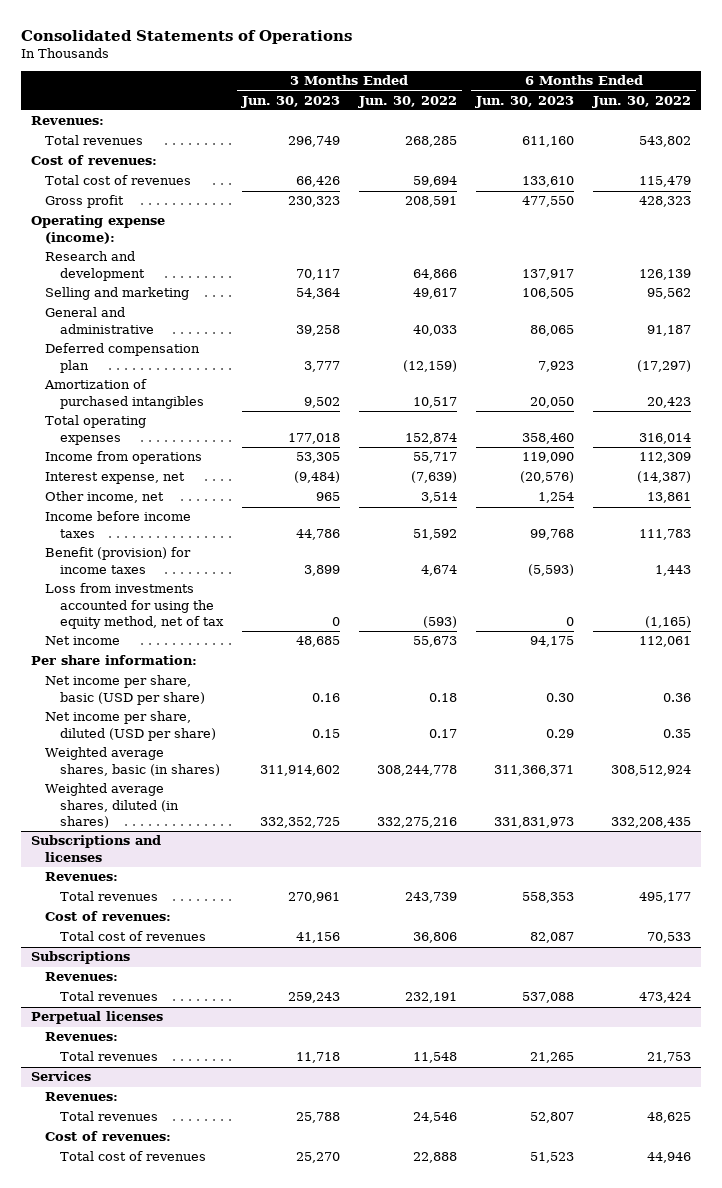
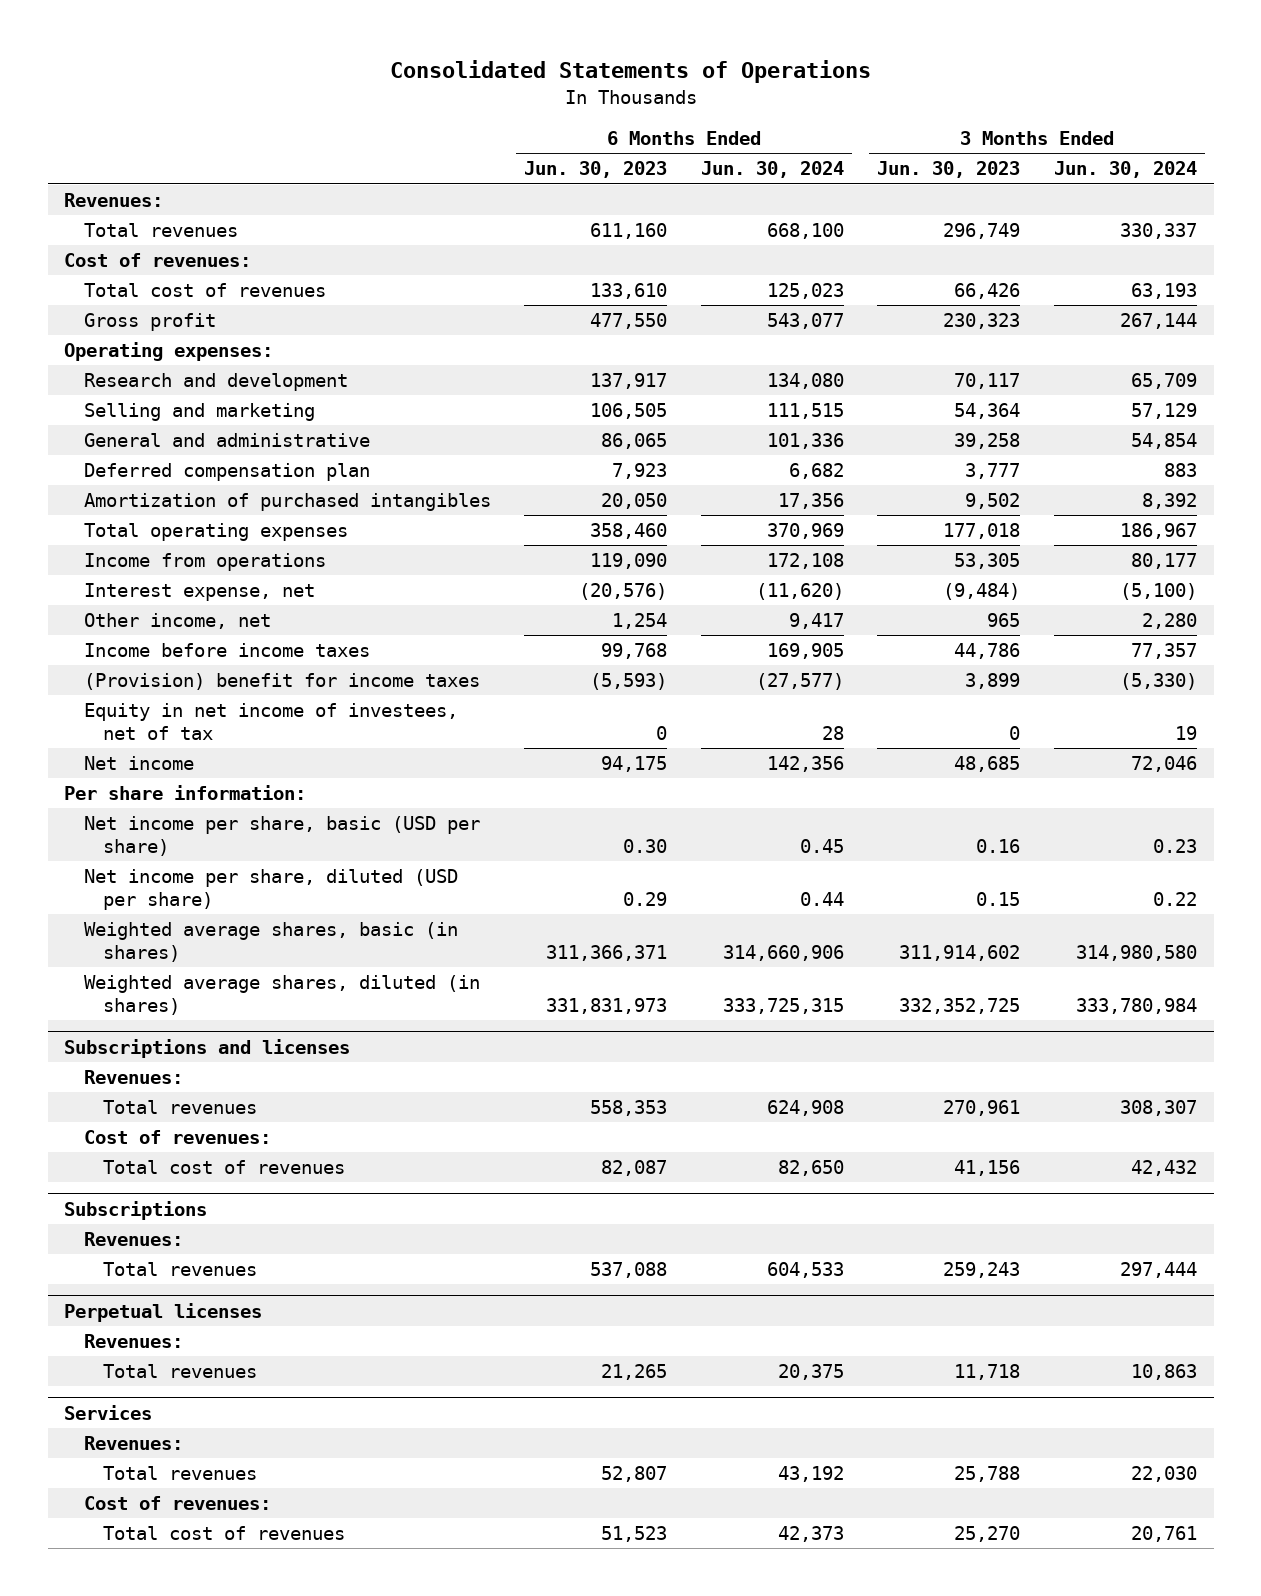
- | 3 Months Ended Jun. 30, 2023 | 3 Months Ended Jun. 30, 2022 | 6 Months Ended Jun. 30, 2023 | 6 Months Ended Jun. 30, 2022
+ | 6 Months Ended Jun. 30, 2023 | 6 Months Ended Jun. 30, 2024 | 3 Months Ended Jun. 30, 2023 | 3 Months Ended Jun. 30, 2024
- Operating expense (income):
+ Operating expenses:
- Benefit (provision) for income taxes | 3,899 | 4,674 | (5,593) | 1,443
- Loss from investments accounted for using the equity method, net of tax | 0 | (593) | 0 | (1,165)
+ (Provision) benefit for income taxes | (5,593) | (27,577) | 3,899 | (5,330)
+ Equity in net income of investees, net of tax | 0 | 28 | 0 | 19

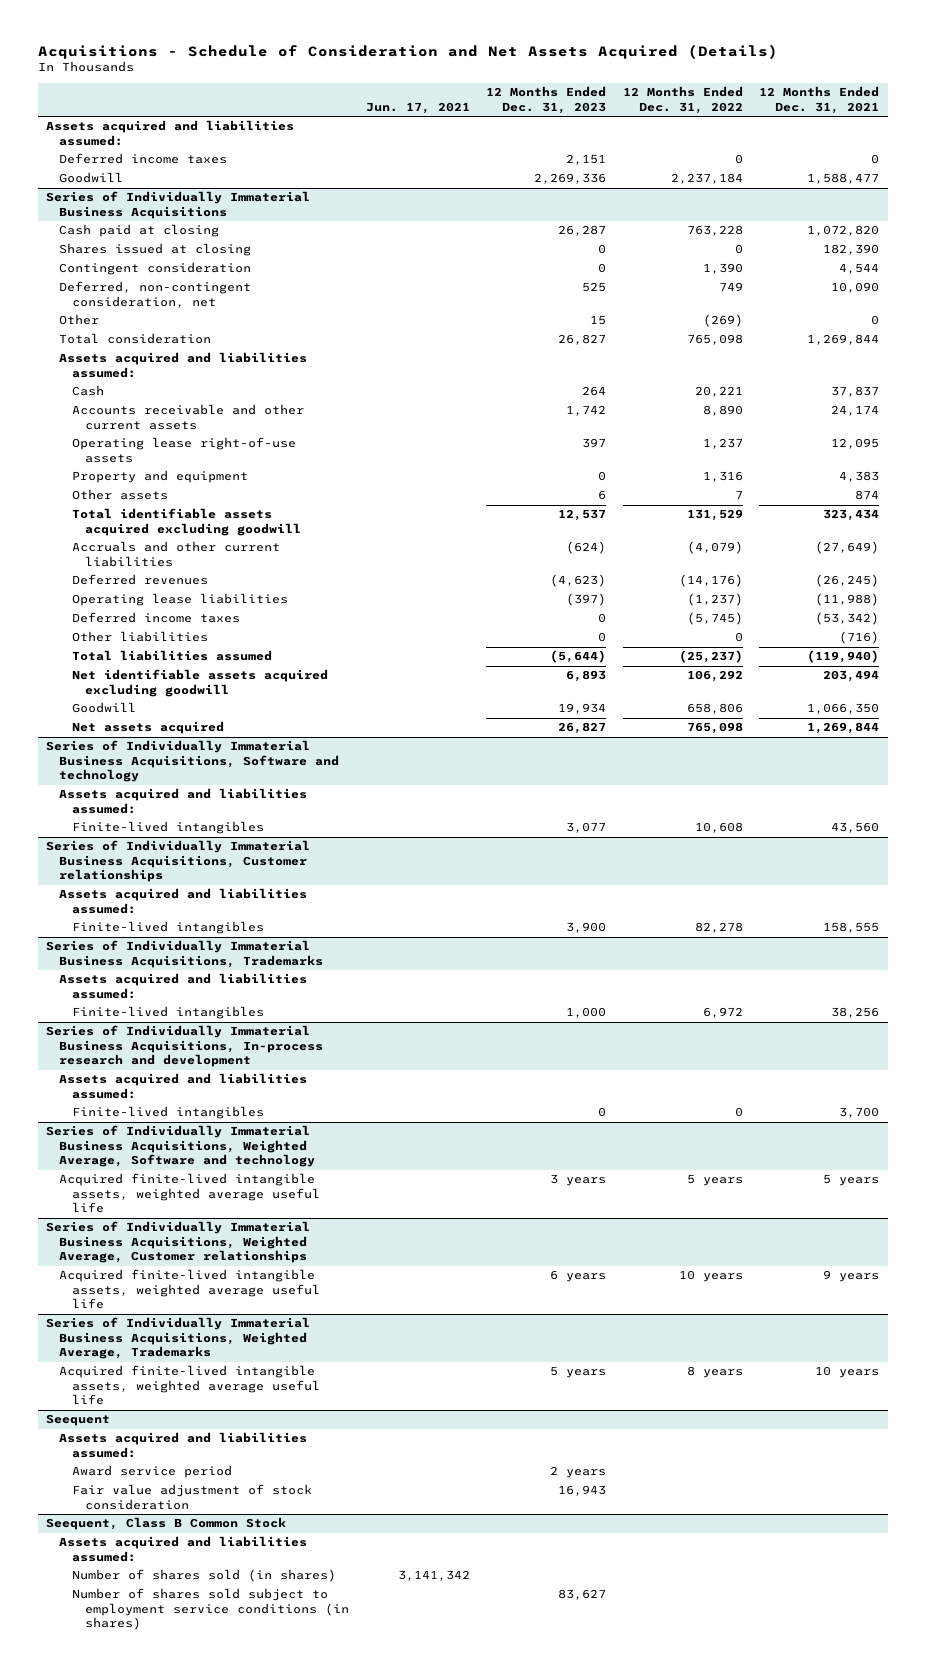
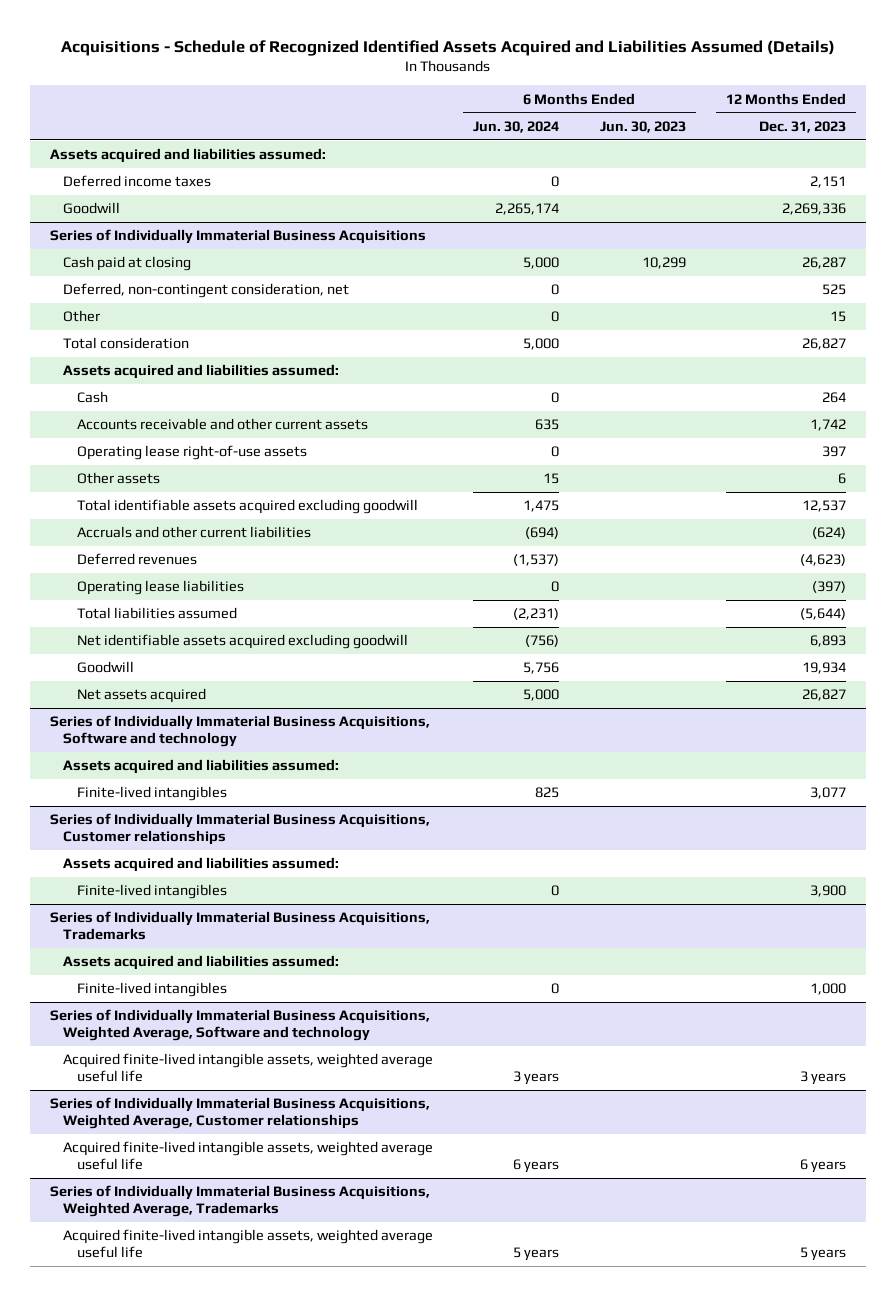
- Acquisitions - Schedule of Consideration and Net Assets Acquired (Details)
+ Acquisitions - Schedule of Recognized Identified Assets Acquired and Liabilities Assumed (Details)
- | Jun. 17, 2021 | 12 Months Ended Dec. 31, 2023 | 12 Months Ended Dec. 31, 2022 | 12 Months Ended Dec. 31, 2021
+ | 6 Months Ended Jun. 30, 2024 | 6 Months Ended Jun. 30, 2023 | 12 Months Ended Dec. 31, 2023
@ Series of Individually Immaterial Business Acquisitions
- Shares issued at closing | | 0 | 0 | 182,390
- Contingent consideration | | 0 | 1,390 | 4,544
- Property and equipment | | 0 | 1,316 | 4,383
- Deferred income taxes | | 0 | (5,745) | (53,342)
- Other liabilities | | 0 | 0 | (716)
- Series of Individually Immaterial Business Acquisitions, In-process research and development
- Assets acquired and liabilities assumed:
- Finite-lived intangibles | | 0 | 0 | 3,700
- Seequent
- Assets acquired and liabilities assumed:
- Award service period | | 2 years | |
- Fair value adjustment of stock consideration | | 16,943 | |
- Seequent, Class B Common Stock
- Assets acquired and liabilities assumed:
- Number of shares sold (in shares) | 3,141,342 | | |
- Number of shares sold subject to employment service conditions (in shares) | | 83,627 | |

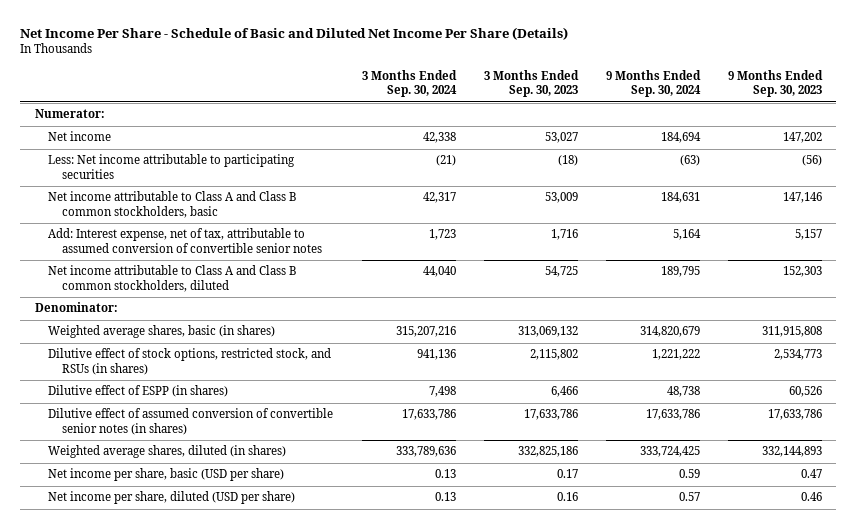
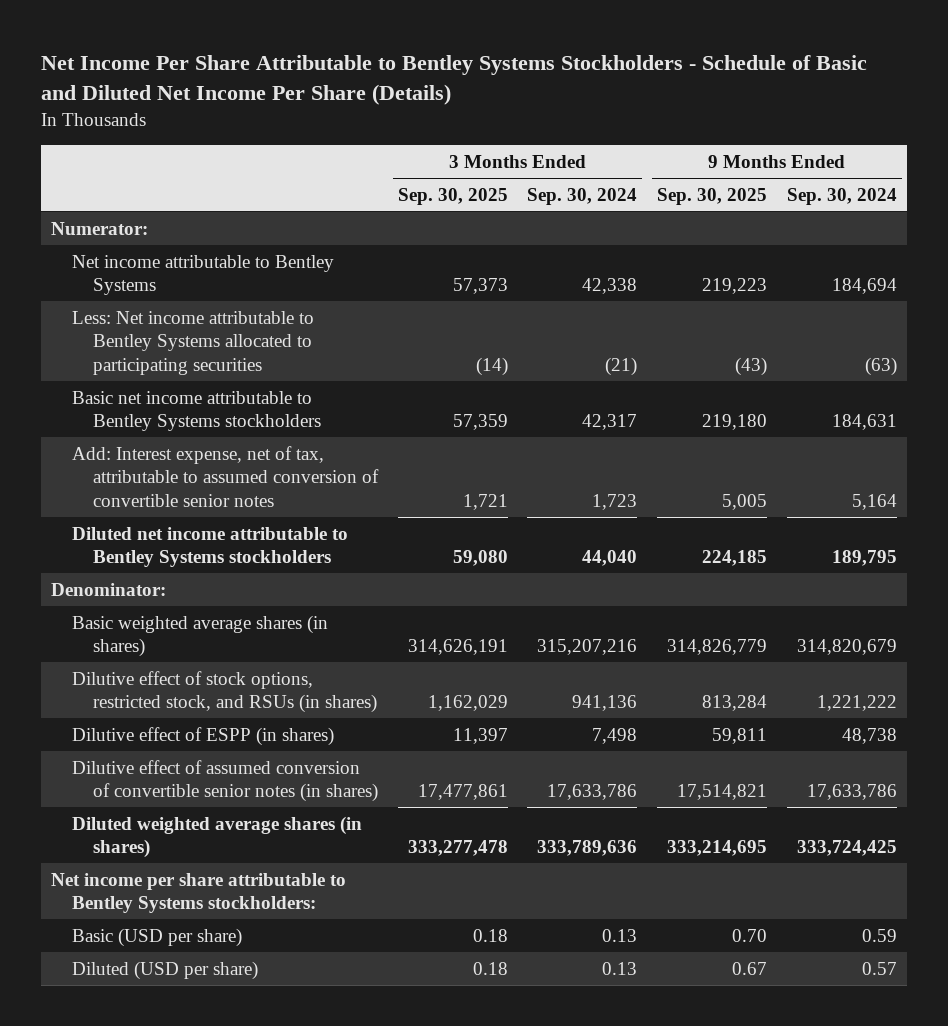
- Net Income Per Share - Schedule of Basic and Diluted Net Income Per Share (Details)
+ Net Income Per Share Attributable to Bentley Systems Stockholders - Schedule of Basic and Diluted Net Income Per Share (Details)
- | 3 Months Ended Sep. 30, 2024 | 3 Months Ended Sep. 30, 2023 | 9 Months Ended Sep. 30, 2024 | 9 Months Ended Sep. 30, 2023
+ | 3 Months Ended Sep. 30, 2025 | 3 Months Ended Sep. 30, 2024 | 9 Months Ended Sep. 30, 2025 | 9 Months Ended Sep. 30, 2024
- Net income | 42,338 | 53,027 | 184,694 | 147,202
- Less: Net income attributable to participating securities | (21) | (18) | (63) | (56)
- Net income attributable to Class A and Class B common stockholders, basic | 42,317 | 53,009 | 184,631 | 147,146
+ Net income attributable to Bentley Systems | 57,373 | 42,338 | 219,223 | 184,694
+ Less: Net income attributable to Bentley Systems allocated to participating securities | (14) | (21) | (43) | (63)
+ Basic net income attributable to Bentley Systems stockholders | 57,359 | 42,317 | 219,180 | 184,631
- Net income attributable to Class A and Class B common stockholders, diluted | 44,040 | 54,725 | 189,795 | 152,303
+ Diluted net income attributable to Bentley Systems stockholders | 59,080 | 44,040 | 224,185 | 189,795
- Weighted average shares, basic (in shares) | 315,207,216 | 313,069,132 | 314,820,679 | 311,915,808
+ Basic weighted average shares (in shares) | 314,626,191 | 315,207,216 | 314,826,779 | 314,820,679
- Weighted average shares, diluted (in shares) | 333,789,636 | 332,825,186 | 333,724,425 | 332,144,893
- Net income per share, basic (USD per share) | 0.13 | 0.17 | 0.59 | 0.47
- Net income per share, diluted (USD per share) | 0.13 | 0.16 | 0.57 | 0.46
+ Diluted weighted average shares (in shares) | 333,277,478 | 333,789,636 | 333,214,695 | 333,724,425
+ Net income per share attributable to Bentley Systems stockholders:
+ Basic (USD per share) | 0.18 | 0.13 | 0.70 | 0.59
+ Diluted (USD per share) | 0.18 | 0.13 | 0.67 | 0.57

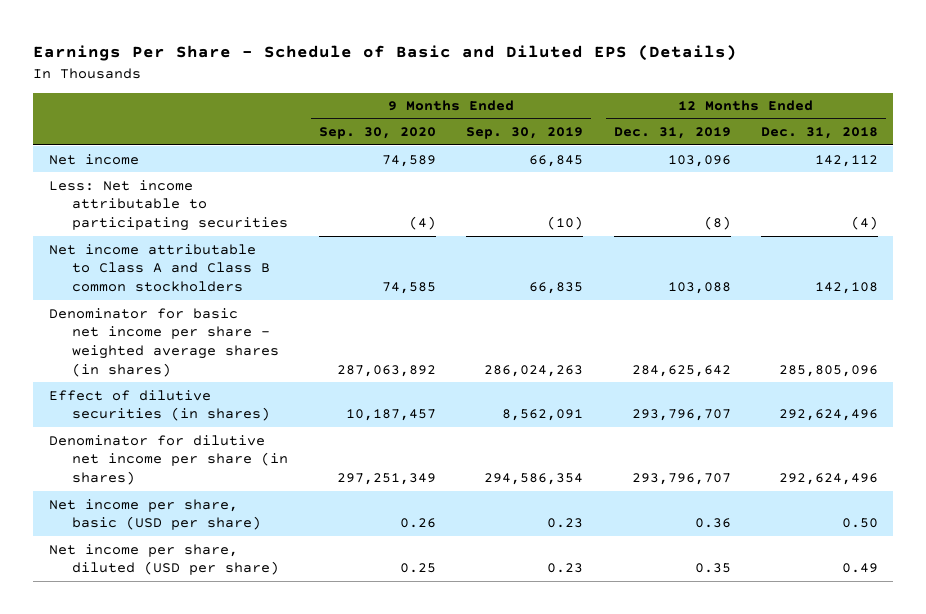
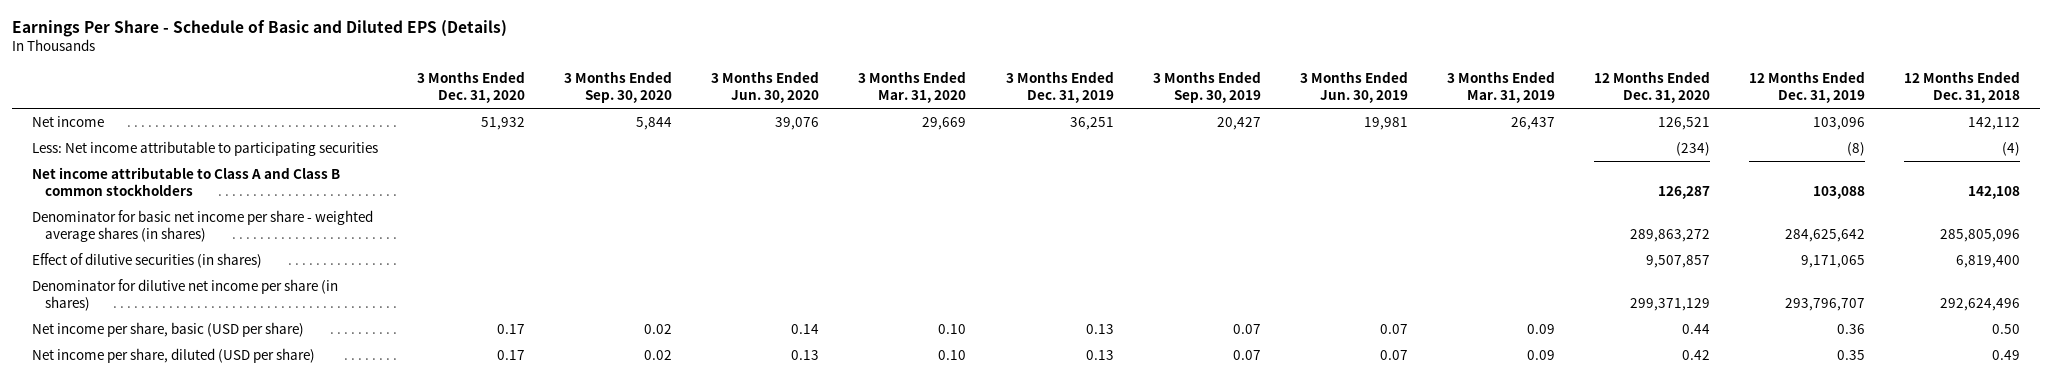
- | 9 Months Ended Sep. 30, 2020 | 9 Months Ended Sep. 30, 2019 | 12 Months Ended Dec. 31, 2019 | 12 Months Ended Dec. 31, 2018
+ | 3 Months Ended Dec. 31, 2020 | 3 Months Ended Sep. 30, 2020 | 3 Months Ended Jun. 30, 2020 | 3 Months Ended Mar. 31, 2020 | 3 Months Ended Dec. 31, 2019 | 3 Months Ended Sep. 30, 2019 | 3 Months Ended Jun. 30, 2019 | 3 Months Ended Mar. 31, 2019 | 12 Months Ended Dec. 31, 2020 | 12 Months Ended Dec. 31, 2019 | 12 Months Ended Dec. 31, 2018
- Effect of dilutive securities (in shares) | 10,187,457 | 8,562,091 | 293,796,707 | 292,624,496
+ Effect of dilutive securities (in shares) | | | | | | | | | 9,507,857 | 9,171,065 | 6,819,400

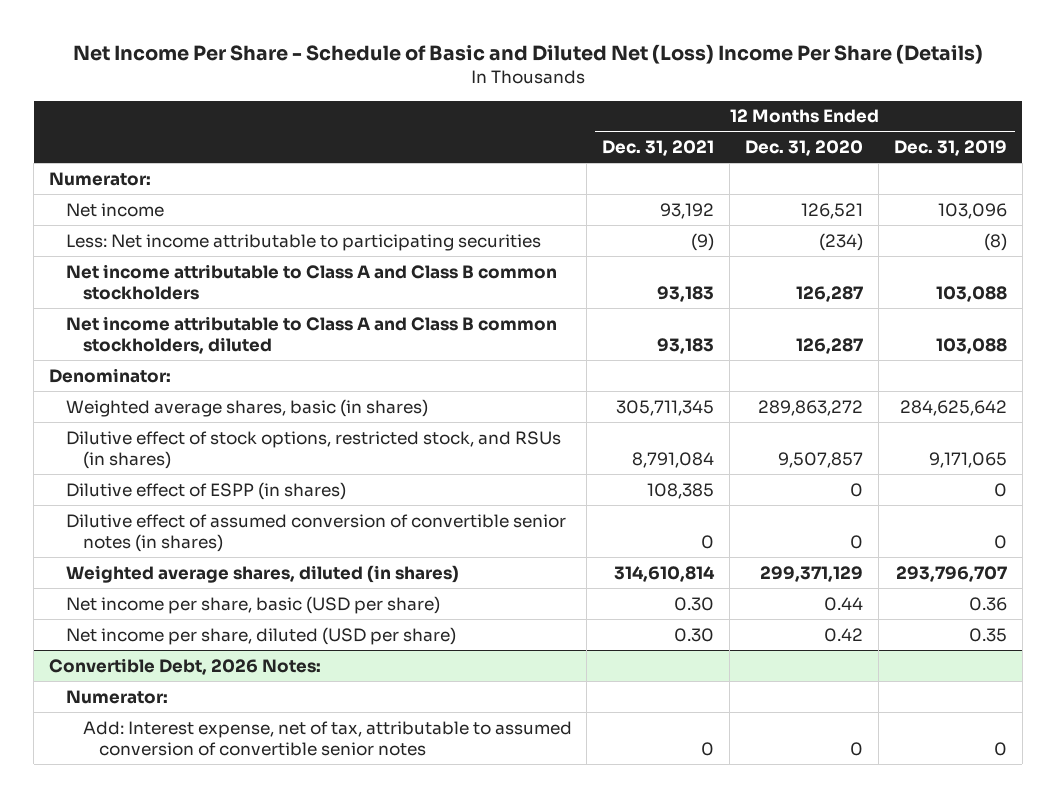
- Earnings Per Share - Schedule of Basic and Diluted EPS (Details)
+ Net Income Per Share - Schedule of Basic and Diluted Net (Loss) Income Per Share (Details)
- | 3 Months Ended Dec. 31, 2020 | 3 Months Ended Sep. 30, 2020 | 3 Months Ended Jun. 30, 2020 | 3 Months Ended Mar. 31, 2020 | 3 Months Ended Dec. 31, 2019 | 3 Months Ended Sep. 30, 2019 | 3 Months Ended Jun. 30, 2019 | 3 Months Ended Mar. 31, 2019 | 12 Months Ended Dec. 31, 2020 | 12 Months Ended Dec. 31, 2019 | 12 Months Ended Dec. 31, 2018
+ | 12 Months Ended Dec. 31, 2021 | 12 Months Ended Dec. 31, 2020 | 12 Months Ended Dec. 31, 2019
+ Numerator:
- Denominator for basic net income per share - weighted average shares (in shares) | | | | | | | | | 289,863,272 | 284,625,642 | 285,805,096
- Effect of dilutive securities (in shares) | | | | | | | | | 9,507,857 | 9,171,065 | 6,819,400
- Denominator for dilutive net income per share (in shares) | | | | | | | | | 299,371,129 | 293,796,707 | 292,624,496
+ Net income attributable to Class A and Class B common stockholders, diluted | 93,183 | 126,287 | 103,088
+ Denominator:
+ Weighted average shares, basic (in shares) | 305,711,345 | 289,863,272 | 284,625,642
+ Dilutive effect of stock options, restricted stock, and RSUs (in shares) | 8,791,084 | 9,507,857 | 9,171,065
+ Dilutive effect of ESPP (in shares) | 108,385 | 0 | 0
+ Dilutive effect of assumed conversion of convertible senior notes (in shares) | 0 | 0 | 0
+ Weighted average shares, diluted (in shares) | 314,610,814 | 299,371,129 | 293,796,707
+ Convertible Debt, 2026 Notes:
+ Numerator:
+ Add: Interest expense, net of tax, attributable to assumed conversion of convertible senior notes | 0 | 0 | 0

